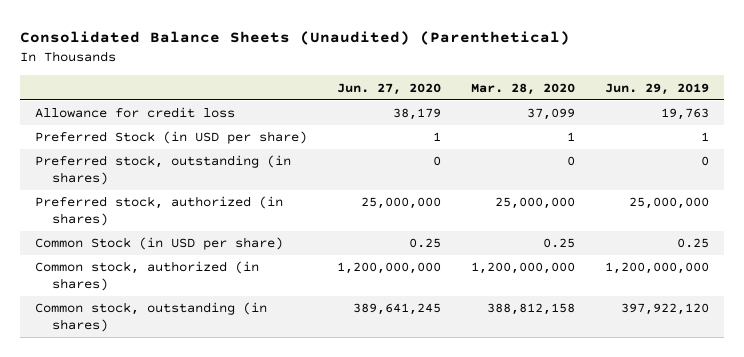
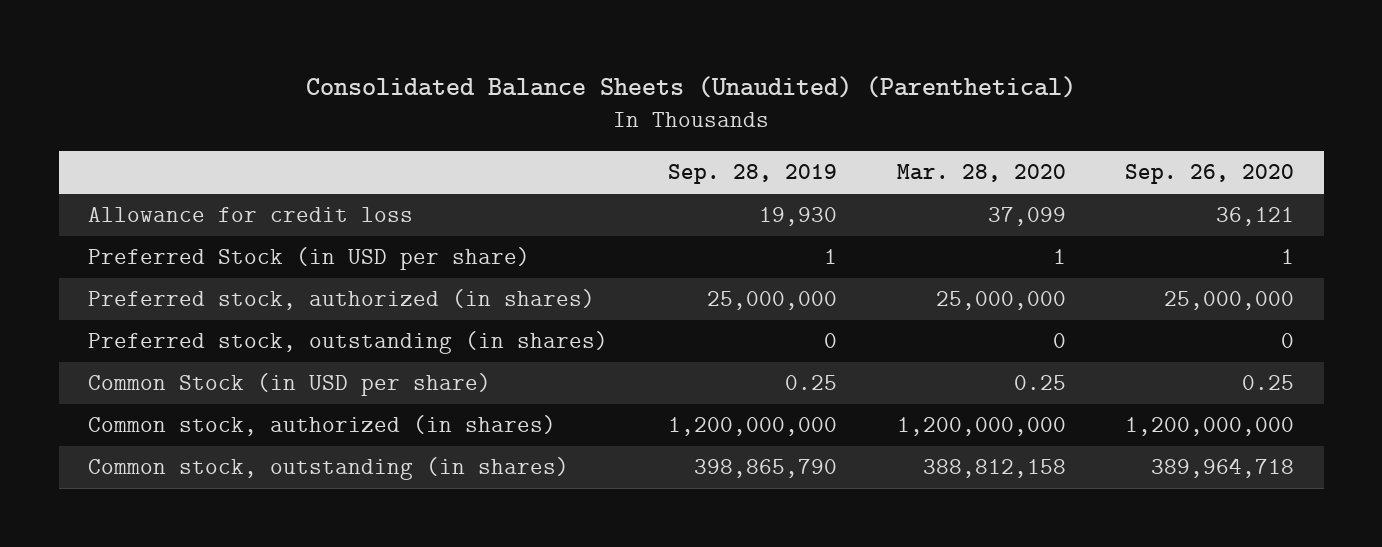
- | Jun. 27, 2020 | Mar. 28, 2020 | Jun. 29, 2019
+ | Sep. 28, 2019 | Mar. 28, 2020 | Sep. 26, 2020
moved down: Preferred stock, outstanding (in shares) | 0 | 0 | 0

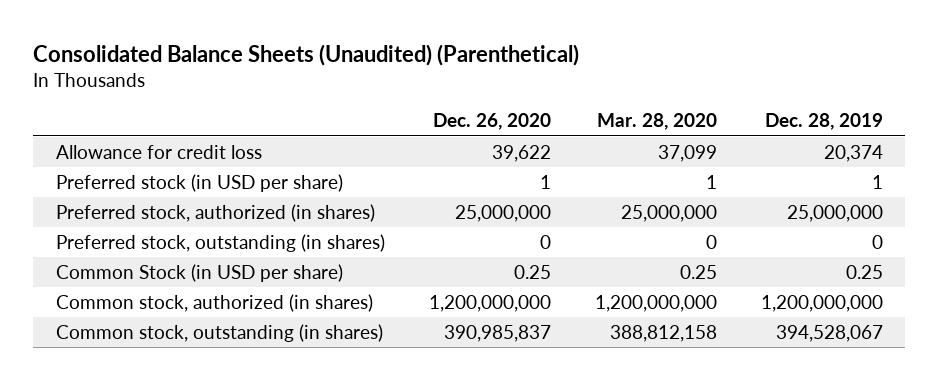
- | Sep. 28, 2019 | Mar. 28, 2020 | Sep. 26, 2020
+ | Dec. 26, 2020 | Mar. 28, 2020 | Dec. 28, 2019
- Preferred Stock (in USD per share) | 1 | 1 | 1
+ Preferred stock (in USD per share) | 1 | 1 | 1

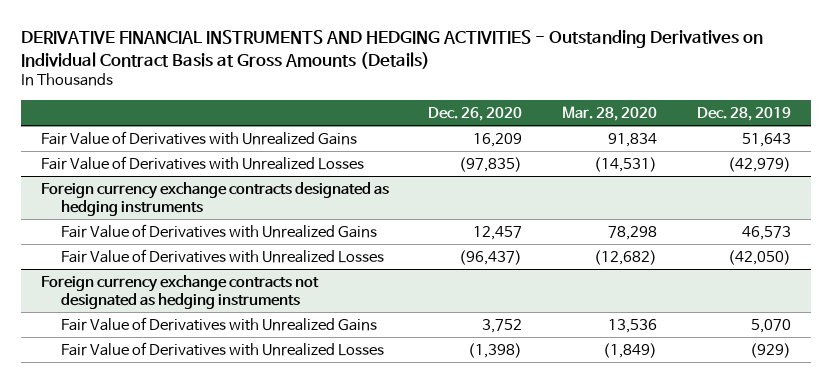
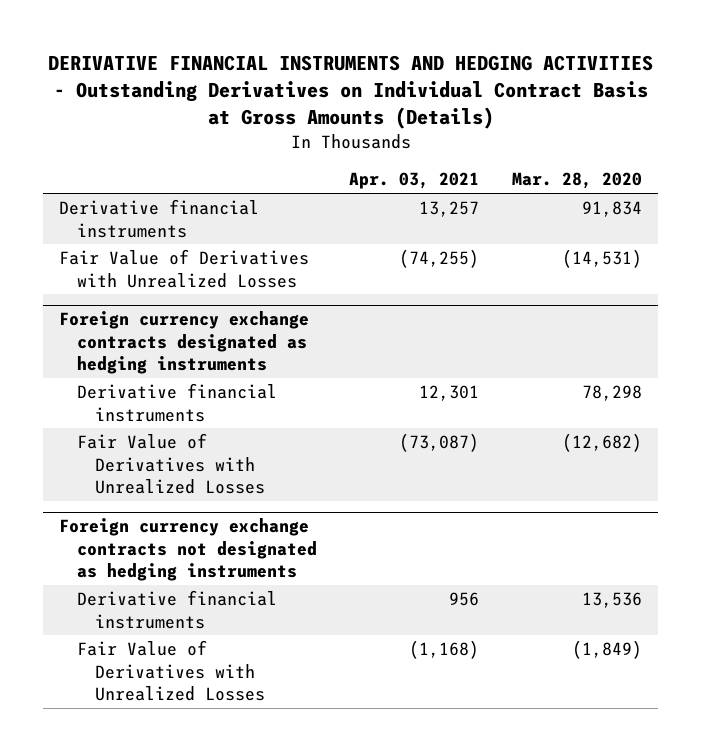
- | Dec. 26, 2020 | Mar. 28, 2020 | Dec. 28, 2019
+ | Apr. 03, 2021 | Mar. 28, 2020
- Fair Value of Derivatives with Unrealized Gains | 16,209 | 91,834 | 51,643
+ Derivative financial instruments | 13,257 | 91,834
@ Foreign currency exchange contracts designated as hedging instruments
- Fair Value of Derivatives with Unrealized Gains | 12,457 | 78,298 | 46,573
+ Derivative financial instruments | 12,301 | 78,298
@ Foreign currency exchange contracts not designated as hedging instruments
- Fair Value of Derivatives with Unrealized Gains | 3,752 | 13,536 | 5,070
+ Derivative financial instruments | 956 | 13,536

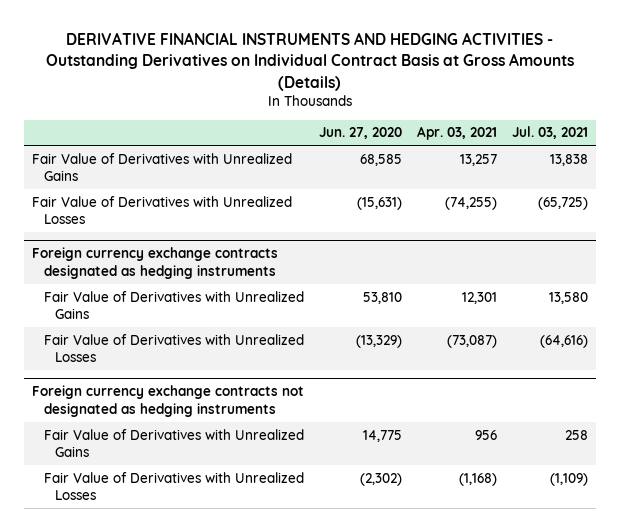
- | Apr. 03, 2021 | Mar. 28, 2020
+ | Jun. 27, 2020 | Apr. 03, 2021 | Jul. 03, 2021
- Derivative financial instruments | 13,257 | 91,834
+ Fair Value of Derivatives with Unrealized Gains | 68,585 | 13,257 | 13,838
@ Foreign currency exchange contracts designated as hedging instruments
- Derivative financial instruments | 12,301 | 78,298
+ Fair Value of Derivatives with Unrealized Gains | 53,810 | 12,301 | 13,580
@ Foreign currency exchange contracts not designated as hedging instruments
- Derivative financial instruments | 956 | 13,536
+ Fair Value of Derivatives with Unrealized Gains | 14,775 | 956 | 258

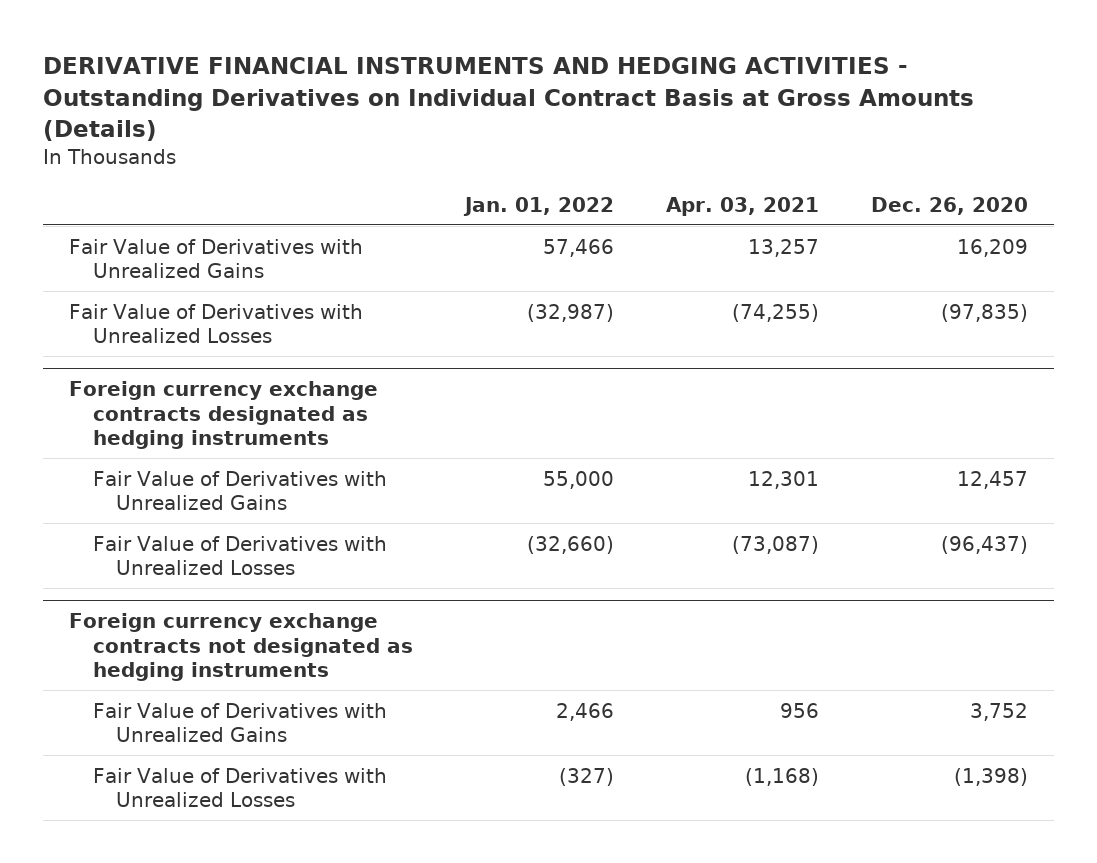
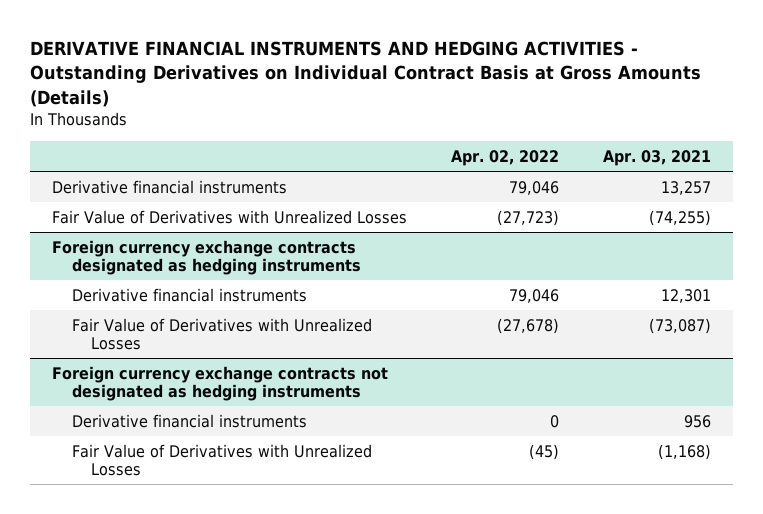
- | Jan. 01, 2022 | Apr. 03, 2021 | Dec. 26, 2020
+ | Apr. 02, 2022 | Apr. 03, 2021
- Fair Value of Derivatives with Unrealized Gains | 57,466 | 13,257 | 16,209
+ Derivative financial instruments | 79,046 | 13,257
@ Foreign currency exchange contracts designated as hedging instruments
- Fair Value of Derivatives with Unrealized Gains | 55,000 | 12,301 | 12,457
+ Derivative financial instruments | 79,046 | 12,301
@ Foreign currency exchange contracts not designated as hedging instruments
- Fair Value of Derivatives with Unrealized Gains | 2,466 | 956 | 3,752
+ Derivative financial instruments | 0 | 956

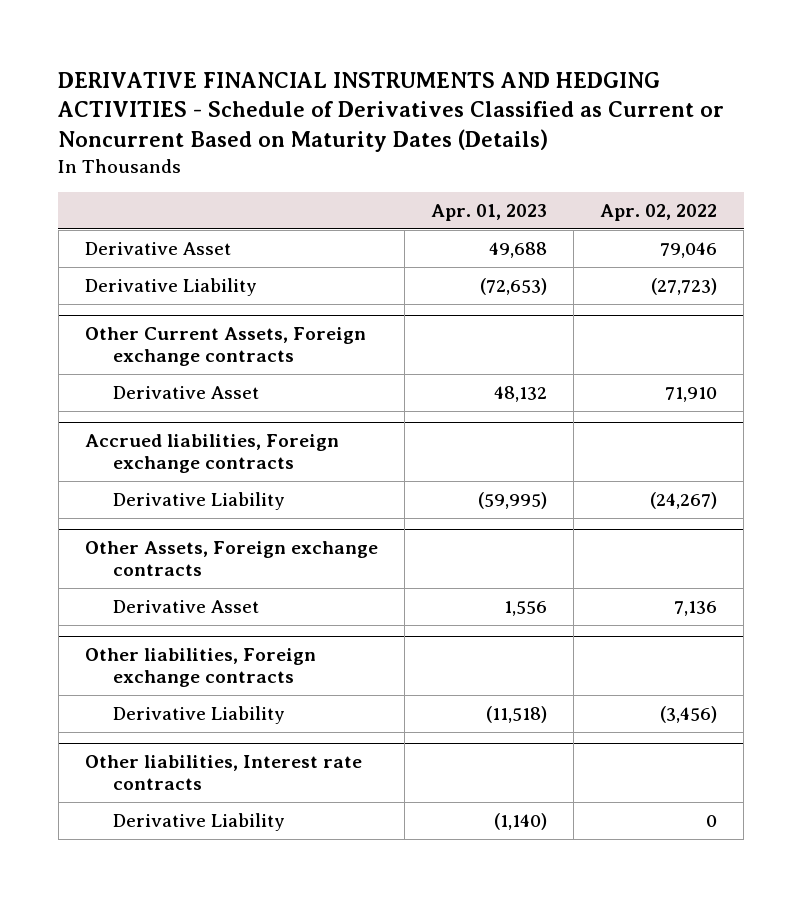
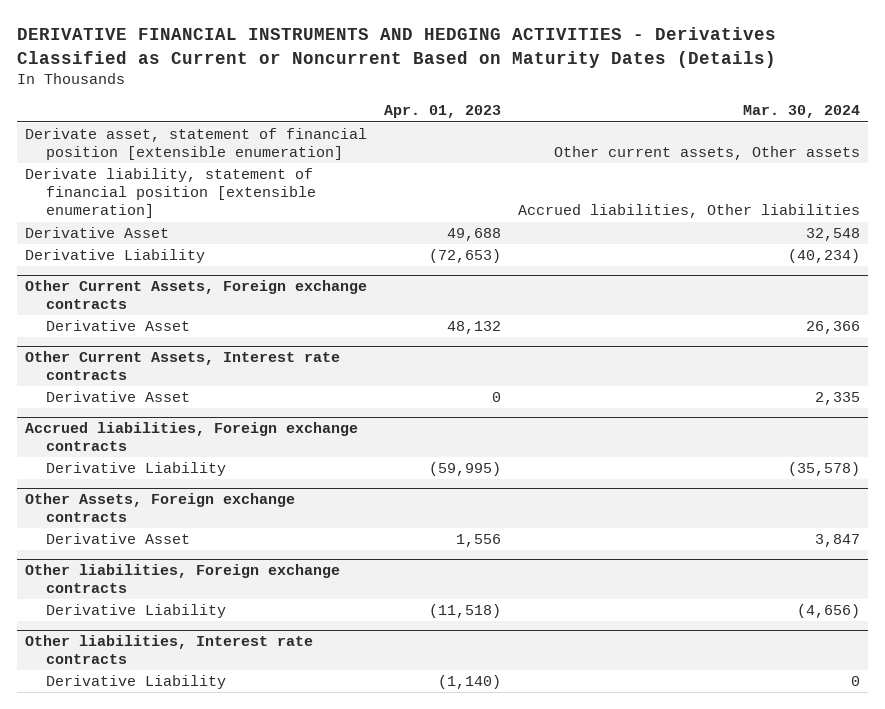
- DERIVATIVE FINANCIAL INSTRUMENTS AND HEDGING ACTIVITIES - Schedule of Derivatives Classified as Current or Noncurrent Based on Maturity Dates (Details)
+ DERIVATIVE FINANCIAL INSTRUMENTS AND HEDGING ACTIVITIES - Derivatives Classified as Current or Noncurrent Based on Maturity Dates (Details)
- | Apr. 01, 2023 | Apr. 02, 2022
+ | Apr. 01, 2023 | Mar. 30, 2024
+ Derivate asset, statement of financial position [extensible enumeration] | | Other current assets, Other assets
+ Derivate liability, statement of financial position [extensible enumeration] | | Accrued liabilities, Other liabilities
+ Other Current Assets, Interest rate contracts
+ Derivative Asset | 0 | 2,335

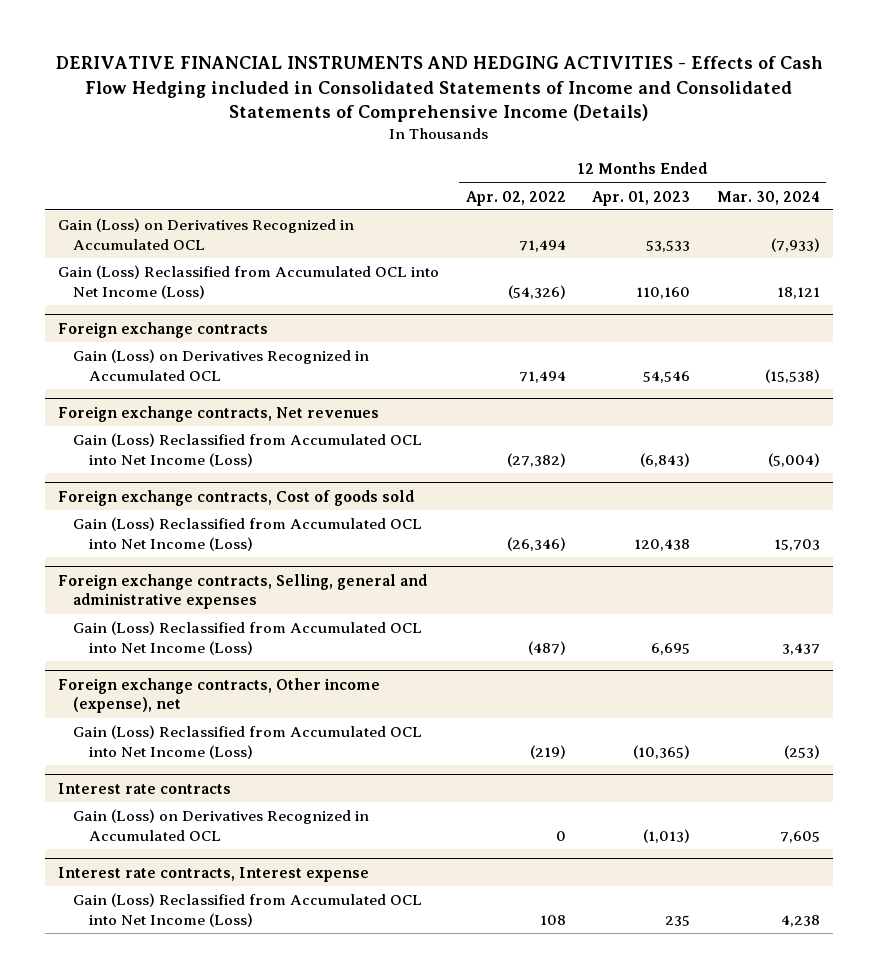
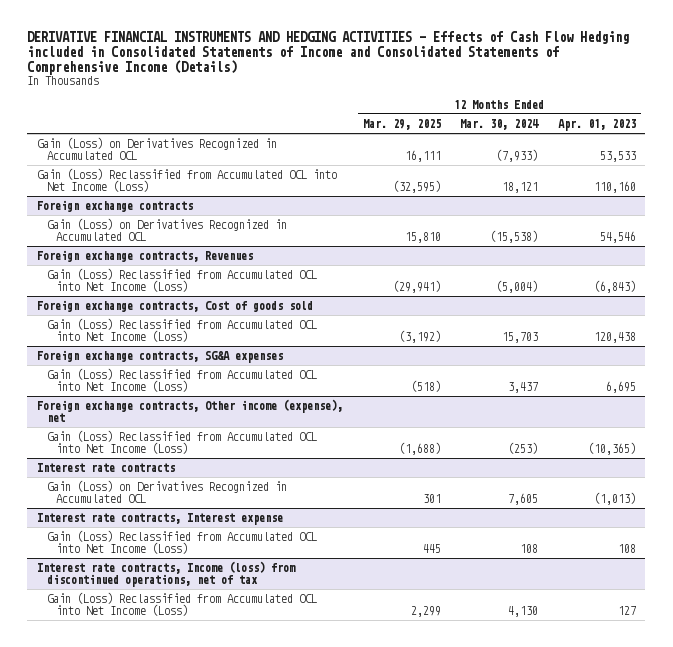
- | 12 Months Ended Apr. 02, 2022 | 12 Months Ended Apr. 01, 2023 | 12 Months Ended Mar. 30, 2024
+ | 12 Months Ended Mar. 29, 2025 | 12 Months Ended Mar. 30, 2024 | 12 Months Ended Apr. 01, 2023
- Foreign exchange contracts, Net revenues
+ Foreign exchange contracts, Revenues
- Foreign exchange contracts, Selling, general and administrative expenses
+ Foreign exchange contracts, SG&A expenses
@ Interest rate contracts, Interest expense
- Gain (Loss) Reclassified from Accumulated OCL into Net Income (Loss) | 108 | 235 | 4,238
+ Gain (Loss) Reclassified from Accumulated OCL into Net Income (Loss) | 445 | 108 | 108
+ Interest rate contracts, Income (loss) from discontinued operations, net of tax
+ Gain (Loss) Reclassified from Accumulated OCL into Net Income (Loss) | 2,299 | 4,130 | 127

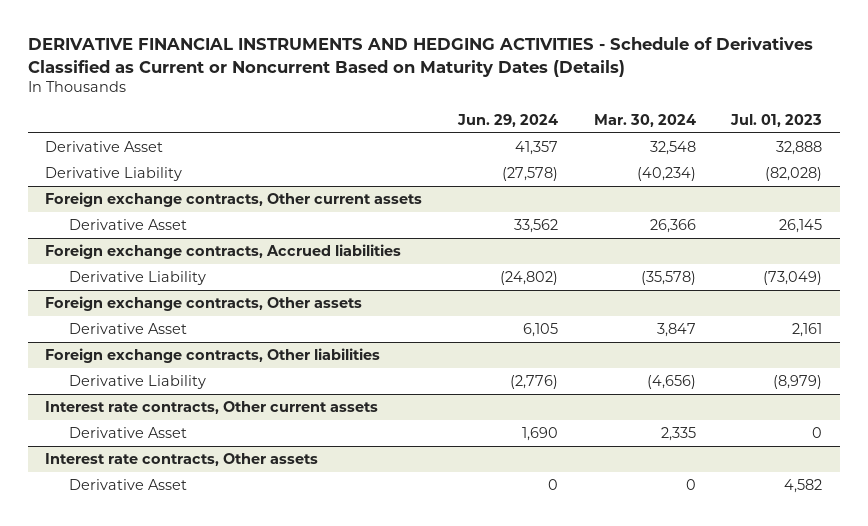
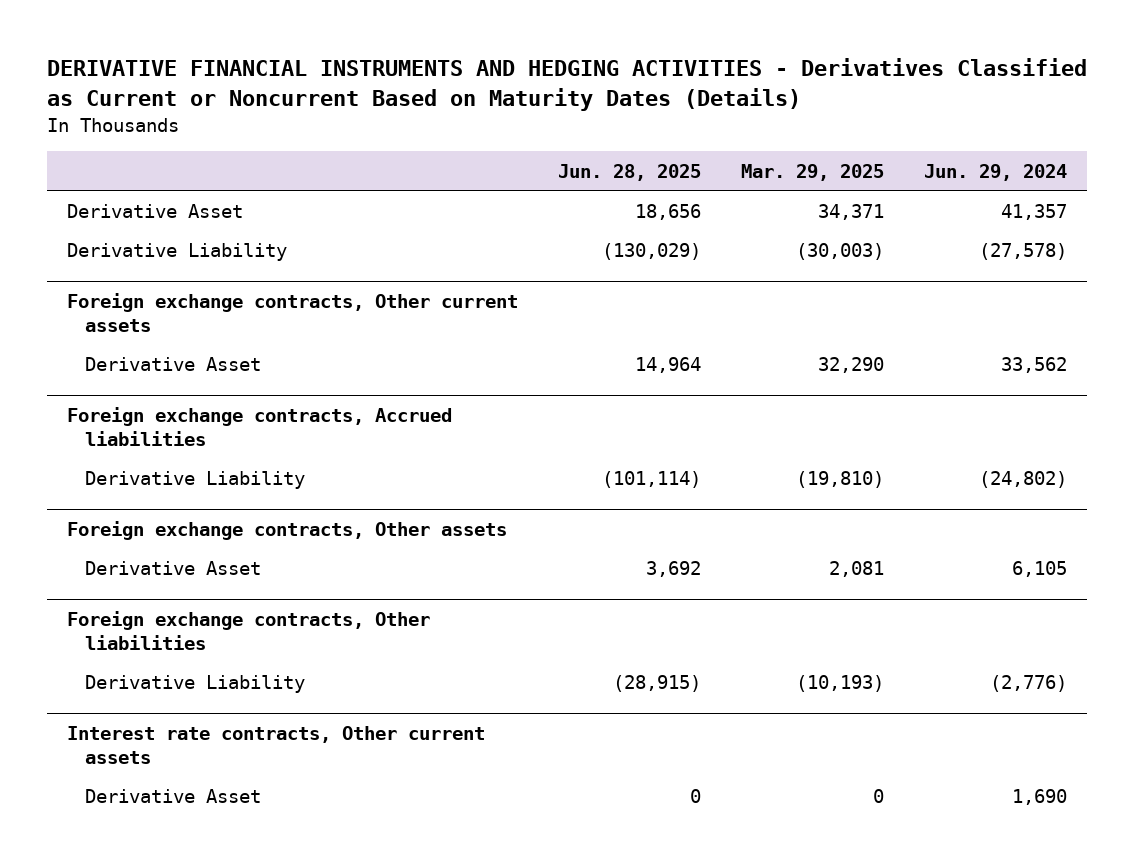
- DERIVATIVE FINANCIAL INSTRUMENTS AND HEDGING ACTIVITIES - Schedule of Derivatives Classified as Current or Noncurrent Based on Maturity Dates (Details)
+ DERIVATIVE FINANCIAL INSTRUMENTS AND HEDGING ACTIVITIES - Derivatives Classified as Current or Noncurrent Based on Maturity Dates (Details)
- | Jun. 29, 2024 | Mar. 30, 2024 | Jul. 01, 2023
+ | Jun. 28, 2025 | Mar. 29, 2025 | Jun. 29, 2024
- Interest rate contracts, Other assets
- Derivative Asset | 0 | 0 | 4,582

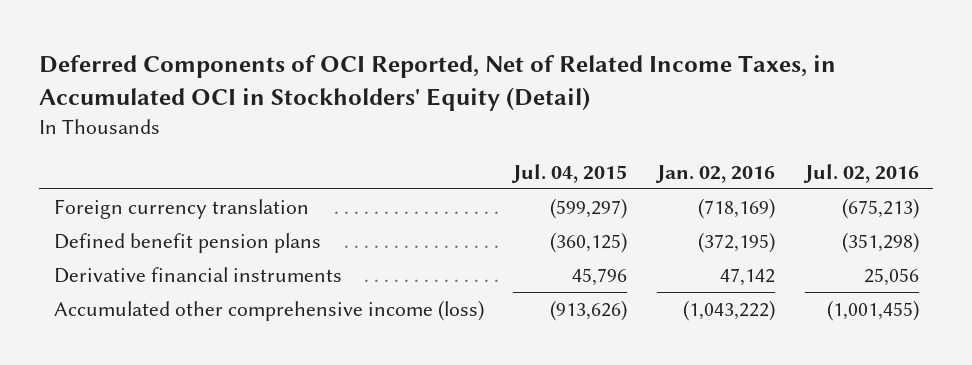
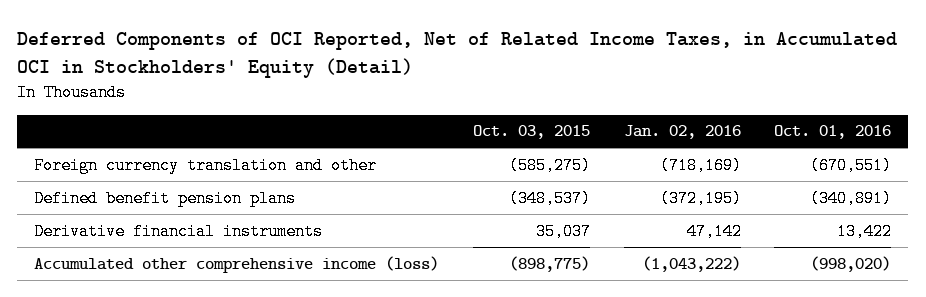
- | Jul. 04, 2015 | Jan. 02, 2016 | Jul. 02, 2016
+ | Oct. 03, 2015 | Jan. 02, 2016 | Oct. 01, 2016
- Foreign currency translation | (599,297) | (718,169) | (675,213)
+ Foreign currency translation and other | (585,275) | (718,169) | (670,551)

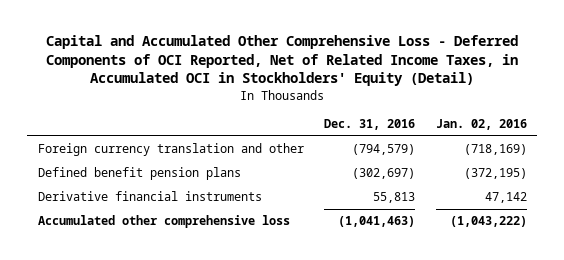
- Deferred Components of OCI Reported, Net of Related Income Taxes, in Accumulated OCI in Stockholders' Equity (Detail)
+ Capital and Accumulated Other Comprehensive Loss - Deferred Components of OCI Reported, Net of Related Income Taxes, in Accumulated OCI in Stockholders' Equity (Detail)
- | Oct. 03, 2015 | Jan. 02, 2016 | Oct. 01, 2016
+ | Dec. 31, 2016 | Jan. 02, 2016
- Accumulated other comprehensive income (loss) | (898,775) | (1,043,222) | (998,020)
+ Accumulated other comprehensive loss | (1,041,463) | (1,043,222)

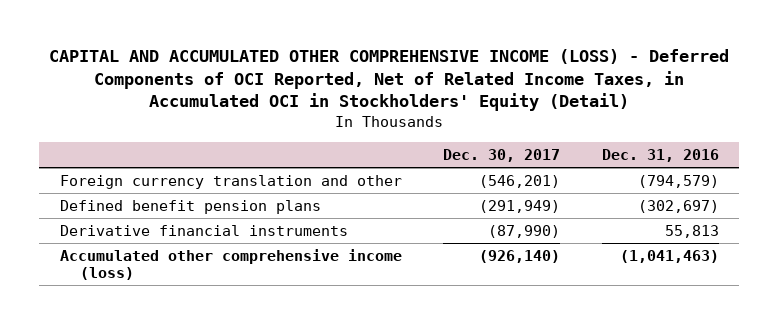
- Capital and Accumulated Other Comprehensive Loss - Deferred Components of OCI Reported, Net of Related Income Taxes, in Accumulated OCI in Stockholders' Equity (Detail)
+ CAPITAL AND ACCUMULATED OTHER COMPREHENSIVE INCOME (LOSS) - Deferred Components of OCI Reported, Net of Related Income Taxes, in Accumulated OCI in Stockholders' Equity (Detail)
- | Dec. 31, 2016 | Jan. 02, 2016
+ | Dec. 30, 2017 | Dec. 31, 2016
- Accumulated other comprehensive loss | (1,041,463) | (1,043,222)
+ Accumulated other comprehensive income (loss) | (926,140) | (1,041,463)

